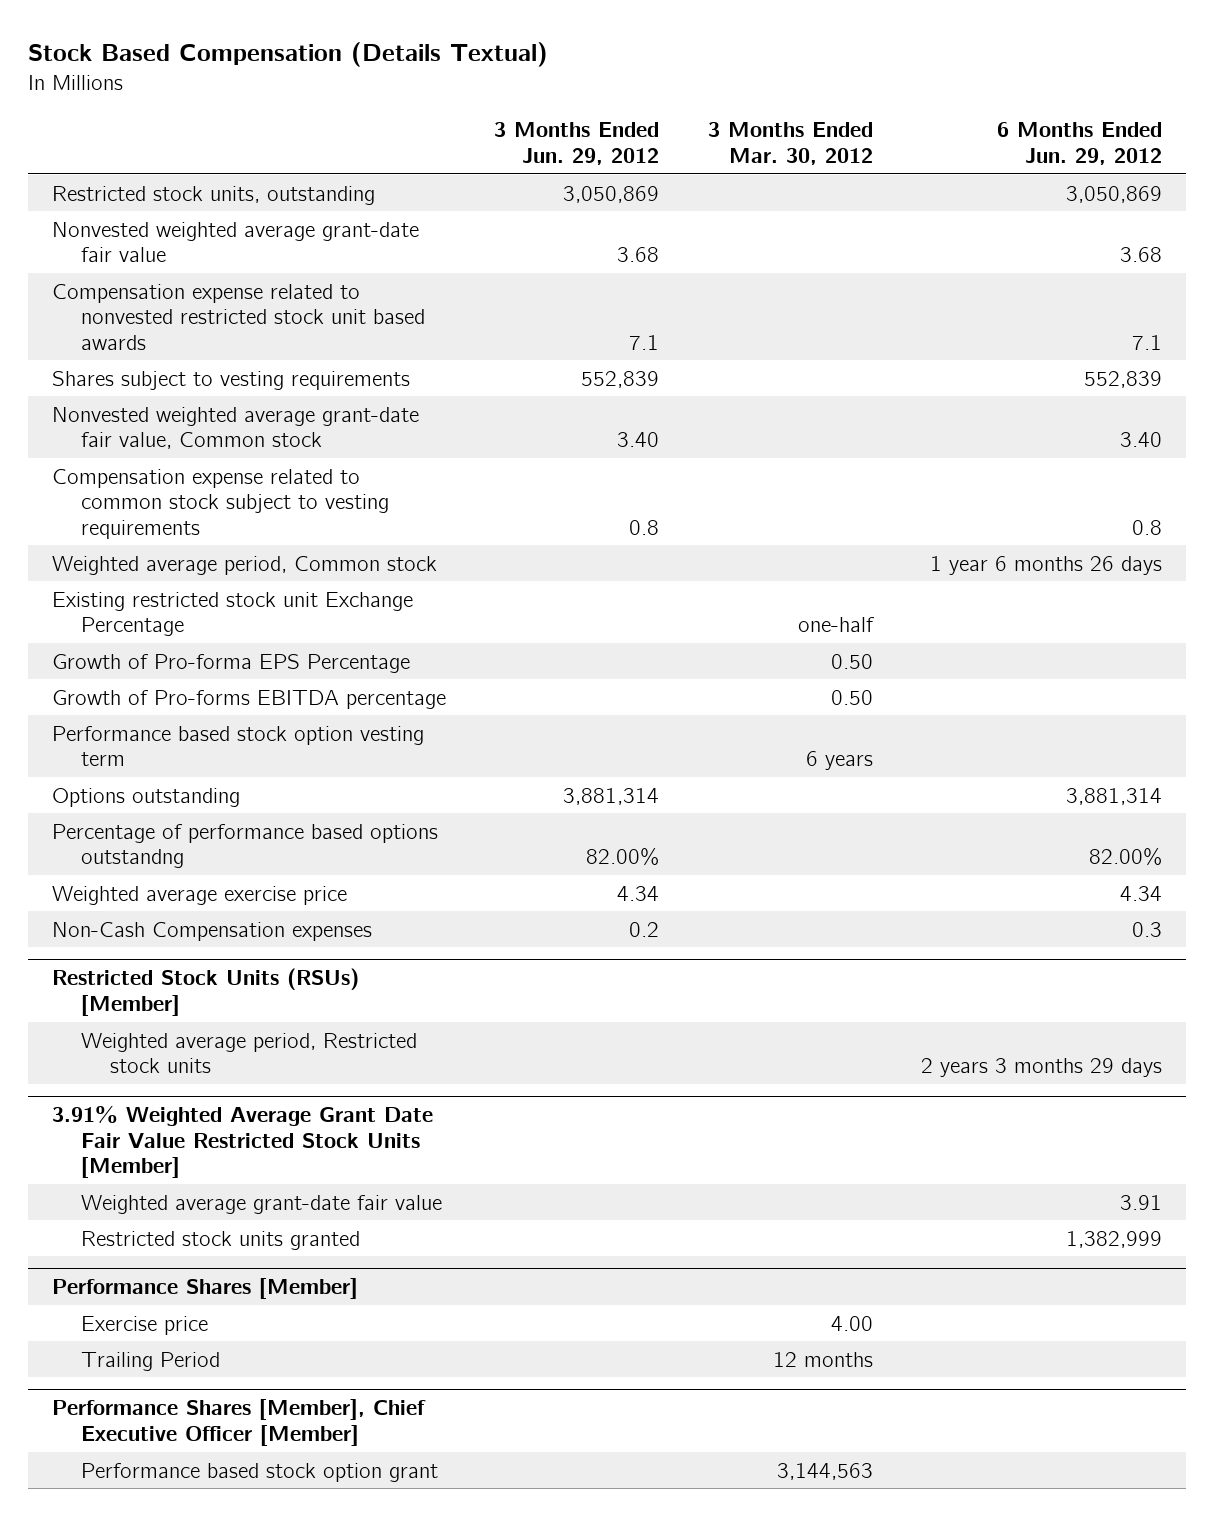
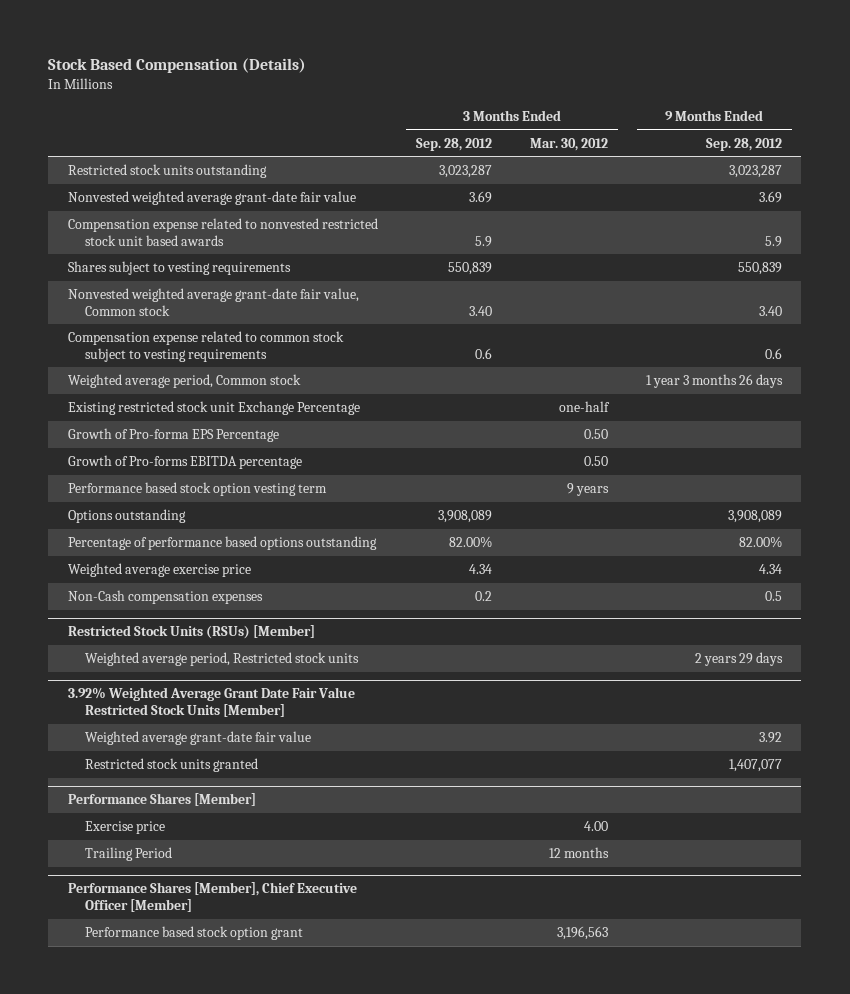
- Stock Based Compensation (Details Textual)
+ Stock Based Compensation (Details)
- | 3 Months Ended Jun. 29, 2012 | 3 Months Ended Mar. 30, 2012 | 6 Months Ended Jun. 29, 2012
+ | 3 Months Ended Sep. 28, 2012 | 3 Months Ended Mar. 30, 2012 | 9 Months Ended Sep. 28, 2012
- Restricted stock units, outstanding | 3,050,869 | | 3,050,869
+ Restricted stock units outstanding | 3,023,287 | | 3,023,287
- Performance based stock option vesting term | | 6 years |
+ Performance based stock option vesting term | | 9 years |
- Percentage of performance based options outstandng | 82.00% | | 82.00%
+ Percentage of performance based options outstanding | 82.00% | | 82.00%
- Non-Cash Compensation expenses | 0.2 | | 0.3
+ Non-Cash compensation expenses | 0.2 | | 0.5
- 3.91% Weighted Average Grant Date Fair Value Restricted Stock Units [Member]
+ 3.92% Weighted Average Grant Date Fair Value Restricted Stock Units [Member]
@ Performance Shares [Member], Chief Executive Officer [Member]
- Performance based stock option grant | | 3,144,563 |
+ Performance based stock option grant | | 3,196,563 |

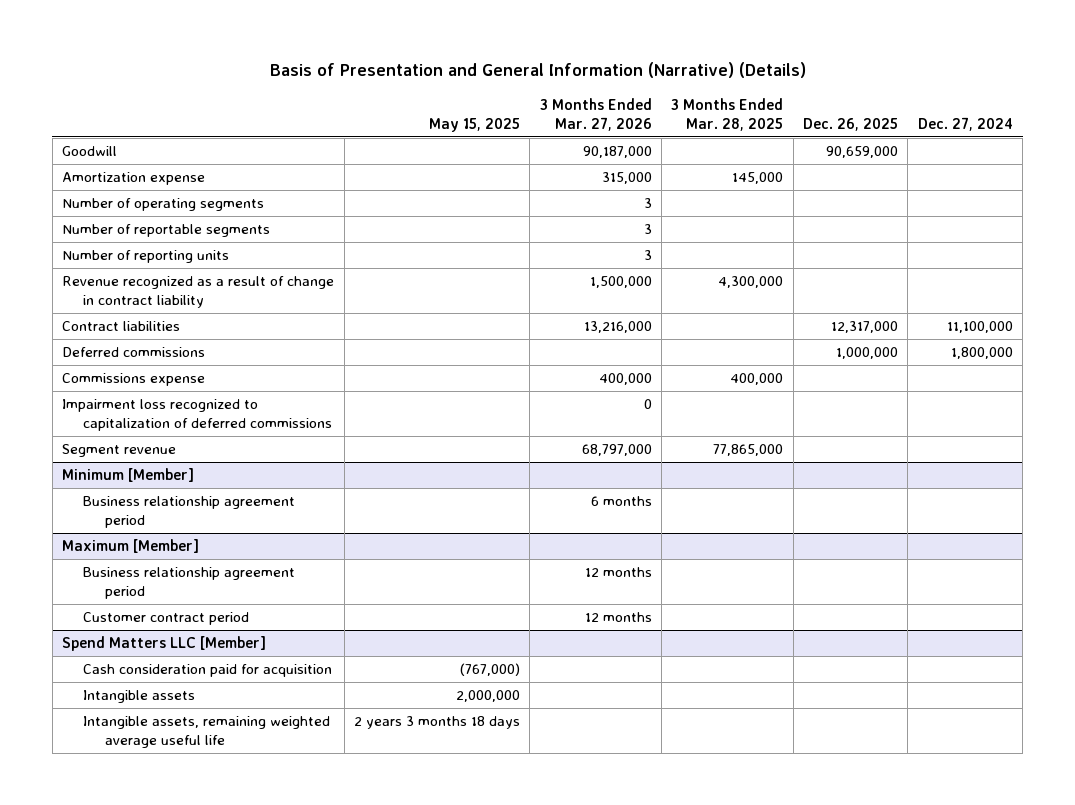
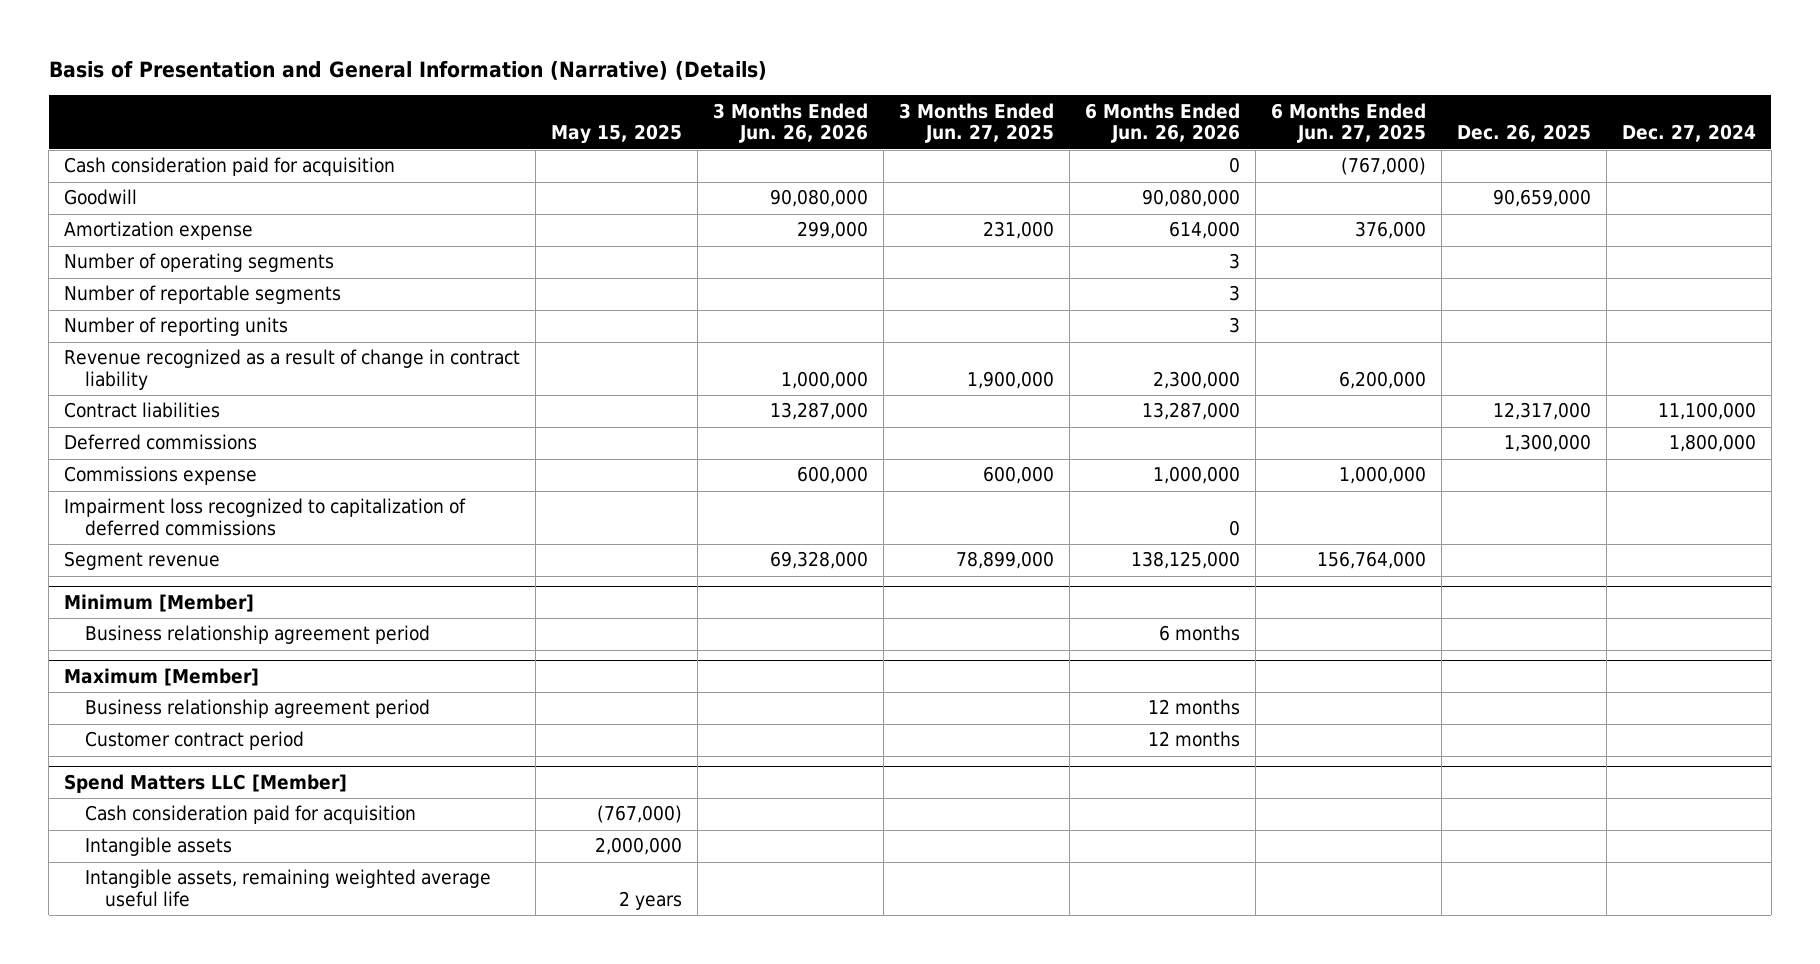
- | May 15, 2025 | 3 Months Ended Mar. 27, 2026 | 3 Months Ended Mar. 28, 2025 | Dec. 26, 2025 | Dec. 27, 2024
+ | May 15, 2025 | 3 Months Ended Jun. 26, 2026 | 3 Months Ended Jun. 27, 2025 | 6 Months Ended Jun. 26, 2026 | 6 Months Ended Jun. 27, 2025 | Dec. 26, 2025 | Dec. 27, 2024
+ Cash consideration paid for acquisition | | | | 0 | (767,000) | |
- Deferred commissions | | | | 1,000,000 | 1,800,000
+ Deferred commissions | | | | | | 1,300,000 | 1,800,000
@ Spend Matters LLC [Member]
- Intangible assets, remaining weighted average useful life | 2 years 3 months 18 days | | | |
+ Intangible assets, remaining weighted average useful life | 2 years | | | | | |

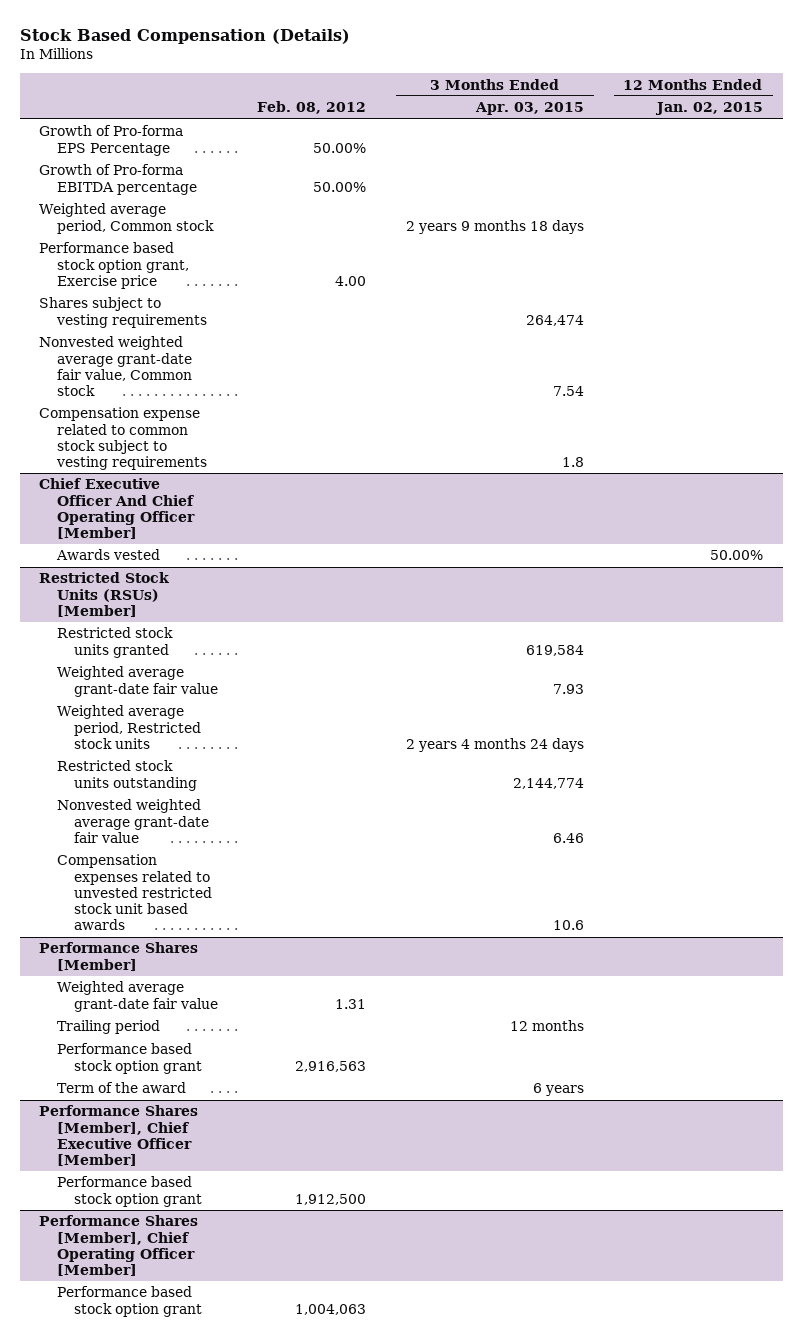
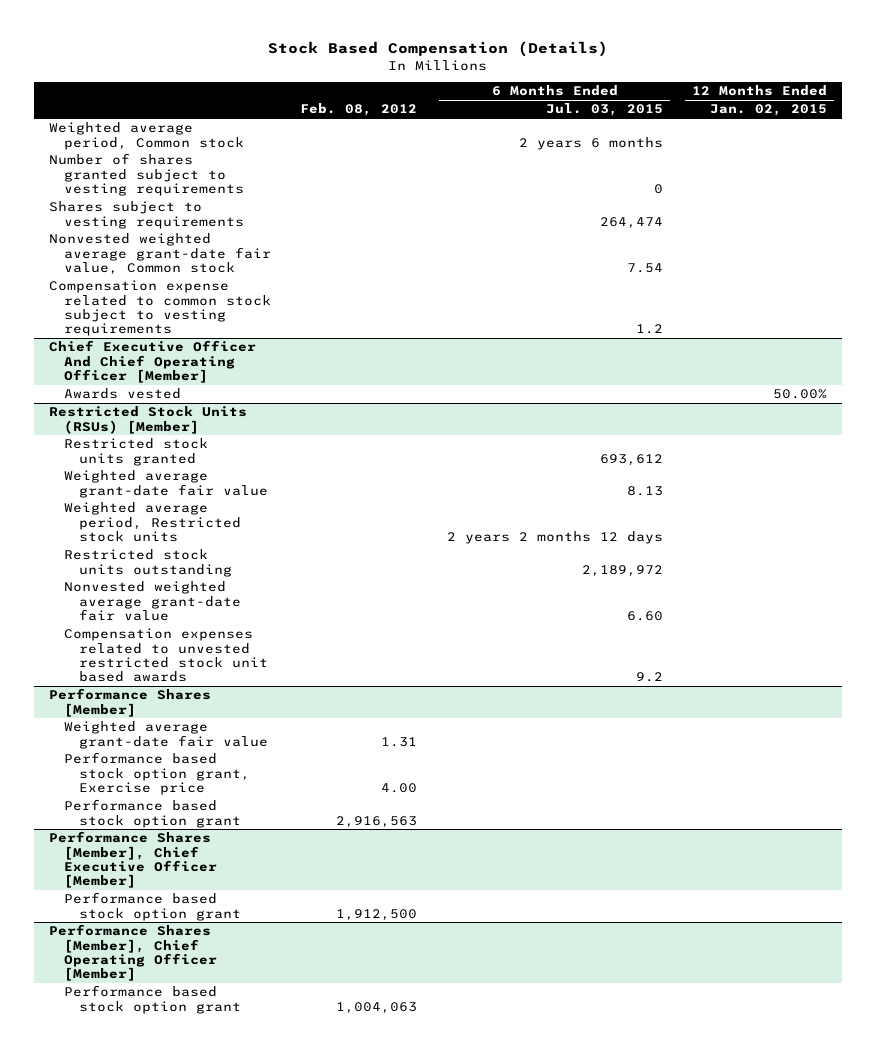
- | Feb. 08, 2012 | 3 Months Ended Apr. 03, 2015 | 12 Months Ended Jan. 02, 2015
+ | Feb. 08, 2012 | 6 Months Ended Jul. 03, 2015 | 12 Months Ended Jan. 02, 2015
- Growth of Pro-forma EPS Percentage | 50.00% | |
- Growth of Pro-forma EBITDA percentage | 50.00% | |
- Performance based stock option grant, Exercise price | 4.00 | |
+ Number of shares granted subject to vesting requirements | | 0 |
@ Performance Shares [Member]
- Trailing period | | 12 months |
+ Performance based stock option grant, Exercise price | 4.00 | |
- Term of the award | | 6 years |

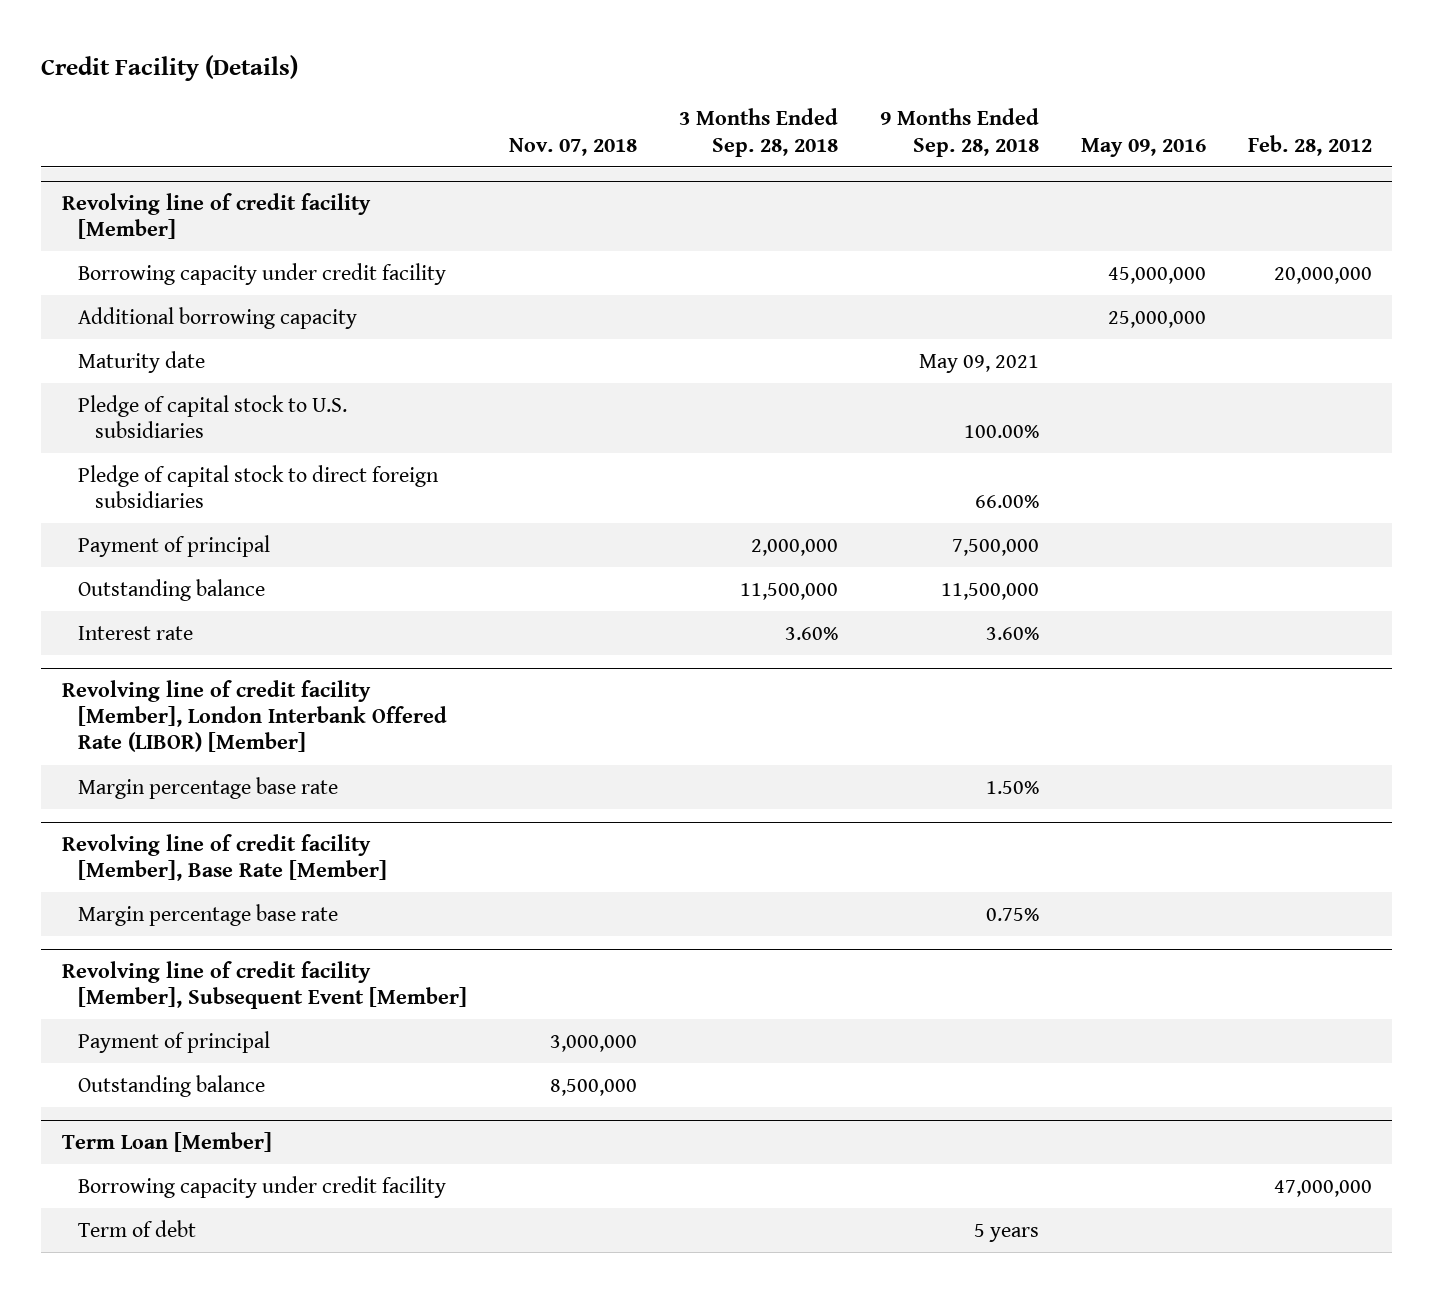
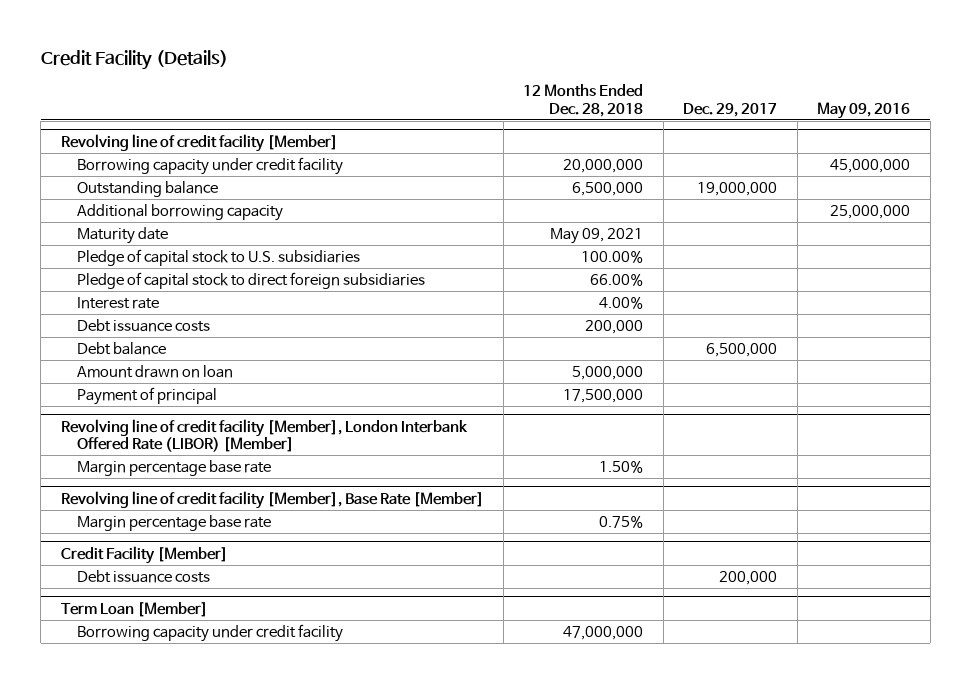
- | Nov. 07, 2018 | 3 Months Ended Sep. 28, 2018 | 9 Months Ended Sep. 28, 2018 | May 09, 2016 | Feb. 28, 2012
+ | 12 Months Ended Dec. 28, 2018 | Dec. 29, 2017 | May 09, 2016
@ Revolving line of credit facility [Member]
moved up: Outstanding balance | 6,500,000 | 19,000,000 |
+ Debt issuance costs | 200,000 | |
+ Debt balance | | 6,500,000 |
+ Amount drawn on loan | 5,000,000 | |
moved down: Payment of principal | 17,500,000 | |
- Revolving line of credit facility [Member], Subsequent Event [Member]
- Payment of principal | 3,000,000 | | | |
- Outstanding balance | 8,500,000 | | | |
+ Credit Facility [Member]
+ Debt issuance costs | | 200,000 |
@ Term Loan [Member]
- Term of debt | | | 5 years | |

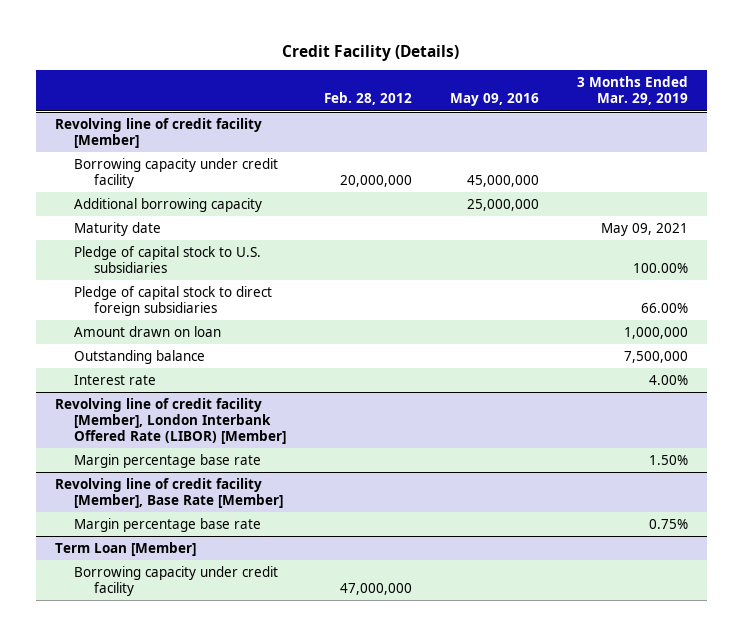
- | 12 Months Ended Dec. 28, 2018 | Dec. 29, 2017 | May 09, 2016
+ | Feb. 28, 2012 | May 09, 2016 | 3 Months Ended Mar. 29, 2019
@ Revolving line of credit facility [Member]
- Debt issuance costs | 200,000 | |
- Debt balance | | 6,500,000 |
- Payment of principal | 17,500,000 | |
moved down: Outstanding balance | | | 7,500,000
moved down: Interest rate | | | 4.00%
- Credit Facility [Member]
- Debt issuance costs | | 200,000 |

